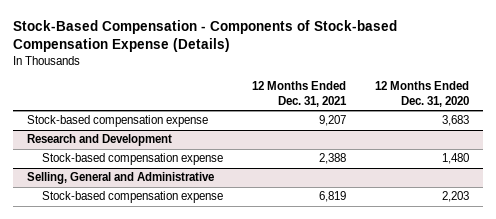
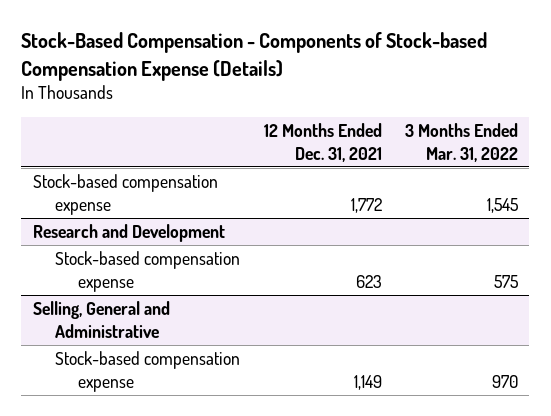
- | 12 Months Ended Dec. 31, 2021 | 12 Months Ended Dec. 31, 2020
+ | 12 Months Ended Dec. 31, 2021 | 3 Months Ended Mar. 31, 2022
- Stock-based compensation expense | 9,207 | 3,683
+ Stock-based compensation expense | 1,772 | 1,545
@ Research and Development
- Stock-based compensation expense | 2,388 | 1,480
+ Stock-based compensation expense | 623 | 575
@ Selling, General and Administrative
- Stock-based compensation expense | 6,819 | 2,203
+ Stock-based compensation expense | 1,149 | 970

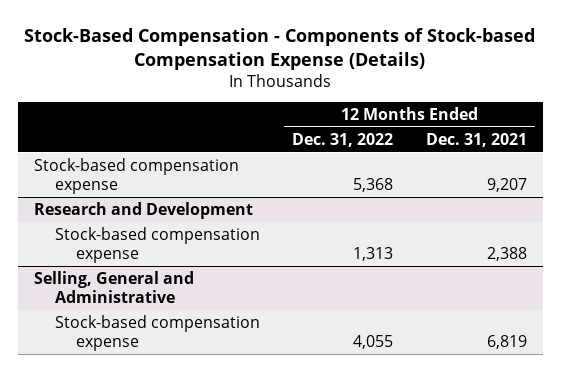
- | 12 Months Ended Dec. 31, 2021 | 3 Months Ended Mar. 31, 2022
+ | 12 Months Ended Dec. 31, 2022 | 12 Months Ended Dec. 31, 2021
- Stock-based compensation expense | 1,772 | 1,545
+ Stock-based compensation expense | 5,368 | 9,207
@ Research and Development
- Stock-based compensation expense | 623 | 575
+ Stock-based compensation expense | 1,313 | 2,388
@ Selling, General and Administrative
- Stock-based compensation expense | 1,149 | 970
+ Stock-based compensation expense | 4,055 | 6,819

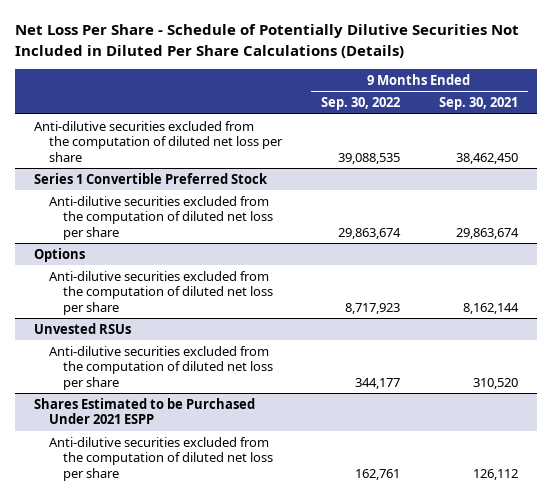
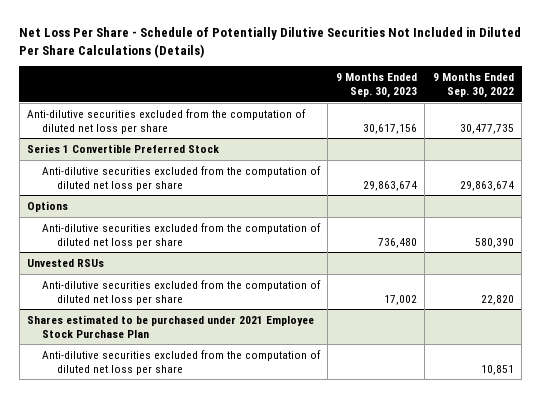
- | 9 Months Ended Sep. 30, 2022 | 9 Months Ended Sep. 30, 2021
+ | 9 Months Ended Sep. 30, 2023 | 9 Months Ended Sep. 30, 2022
- Anti-dilutive securities excluded from the computation of diluted net loss per share | 39,088,535 | 38,462,450
+ Anti-dilutive securities excluded from the computation of diluted net loss per share | 30,617,156 | 30,477,735
@ Options
- Anti-dilutive securities excluded from the computation of diluted net loss per share | 8,717,923 | 8,162,144
+ Anti-dilutive securities excluded from the computation of diluted net loss per share | 736,480 | 580,390
@ Unvested RSUs
- Anti-dilutive securities excluded from the computation of diluted net loss per share | 344,177 | 310,520
- Shares Estimated to be Purchased Under 2021 ESPP
- Anti-dilutive securities excluded from the computation of diluted net loss per share | 162,761 | 126,112
@ Unvested RSUs
+ Anti-dilutive securities excluded from the computation of diluted net loss per share | 17,002 | 22,820
+ Shares estimated to be purchased under 2021 Employee Stock Purchase Plan
+ Anti-dilutive securities excluded from the computation of diluted net loss per share | | 10,851

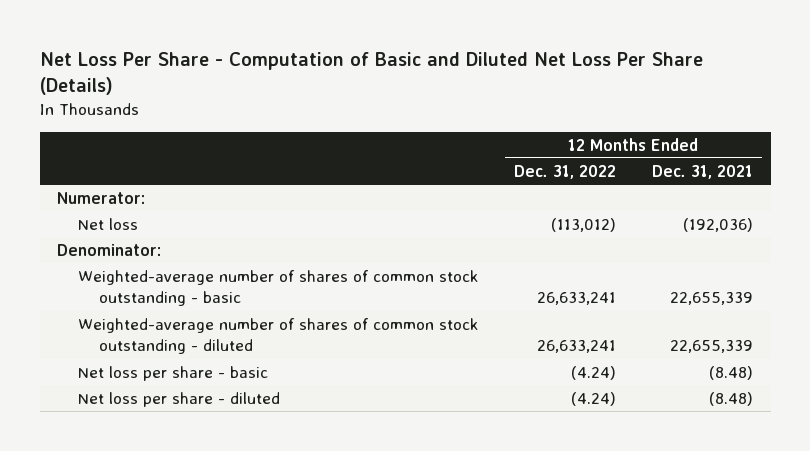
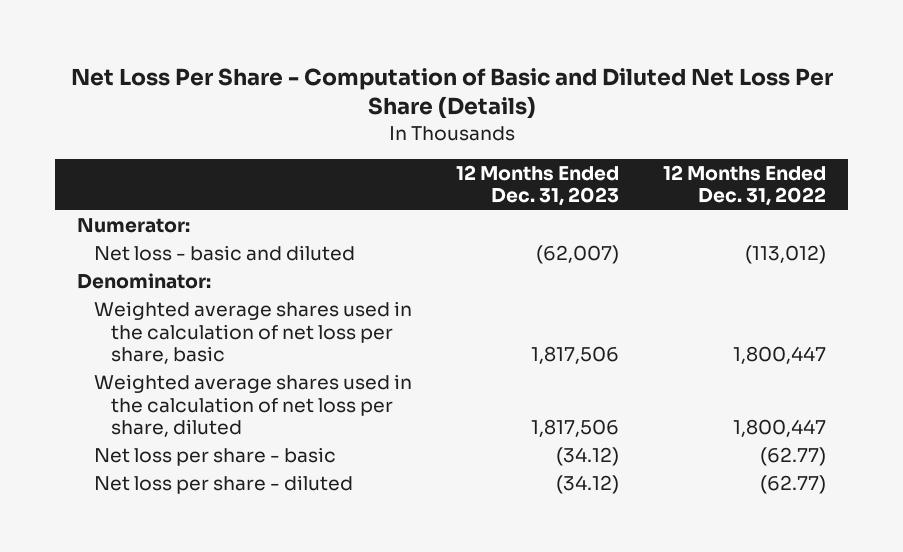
- | 12 Months Ended Dec. 31, 2022 | 12 Months Ended Dec. 31, 2021
+ | 12 Months Ended Dec. 31, 2023 | 12 Months Ended Dec. 31, 2022
- Net loss | (113,012) | (192,036)
+ Net loss - basic and diluted | (62,007) | (113,012)
- Weighted-average number of shares of common stock outstanding - basic | 26,633,241 | 22,655,339
- Weighted-average number of shares of common stock outstanding - diluted | 26,633,241 | 22,655,339
- Net loss per share - basic | (4.24) | (8.48)
- Net loss per share - diluted | (4.24) | (8.48)
+ Weighted average shares used in the calculation of net loss per share, basic | 1,817,506 | 1,800,447
+ Weighted average shares used in the calculation of net loss per share, diluted | 1,817,506 | 1,800,447
+ Net loss per share - basic | (34.12) | (62.77)
+ Net loss per share - diluted | (34.12) | (62.77)

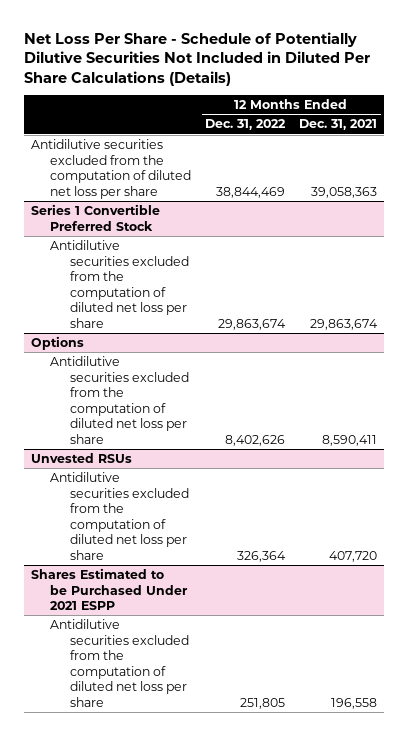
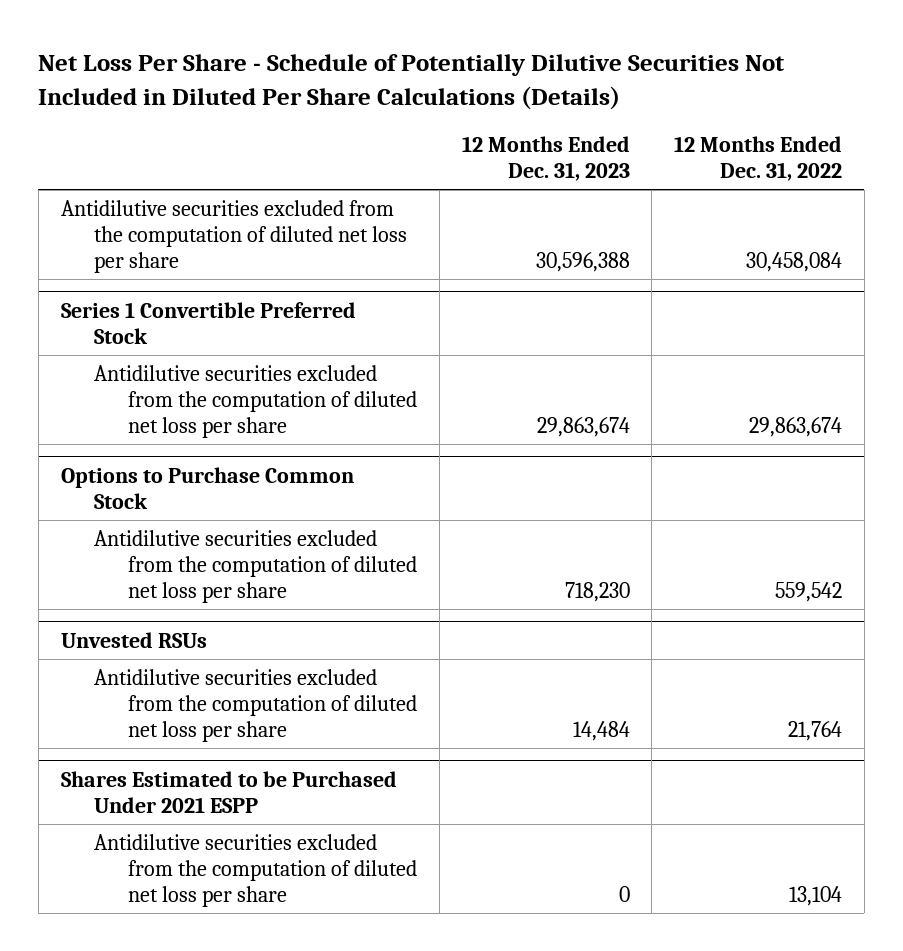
- | 12 Months Ended Dec. 31, 2022 | 12 Months Ended Dec. 31, 2021
+ | 12 Months Ended Dec. 31, 2023 | 12 Months Ended Dec. 31, 2022
- Antidilutive securities excluded from the computation of diluted net loss per share | 38,844,469 | 39,058,363
+ Antidilutive securities excluded from the computation of diluted net loss per share | 30,596,388 | 30,458,084
- Options
- Antidilutive securities excluded from the computation of diluted net loss per share | 8,402,626 | 8,590,411
+ Options to Purchase Common Stock
+ Antidilutive securities excluded from the computation of diluted net loss per share | 718,230 | 559,542
@ Unvested RSUs
- Antidilutive securities excluded from the computation of diluted net loss per share | 326,364 | 407,720
+ Antidilutive securities excluded from the computation of diluted net loss per share | 14,484 | 21,764
@ Shares Estimated to be Purchased Under 2021 ESPP
- Antidilutive securities excluded from the computation of diluted net loss per share | 251,805 | 196,558
+ Antidilutive securities excluded from the computation of diluted net loss per share | 0 | 13,104

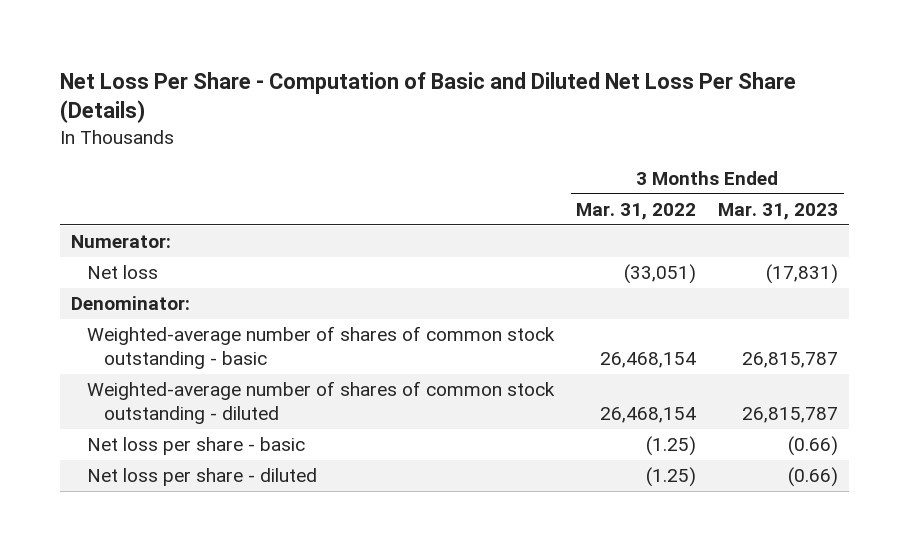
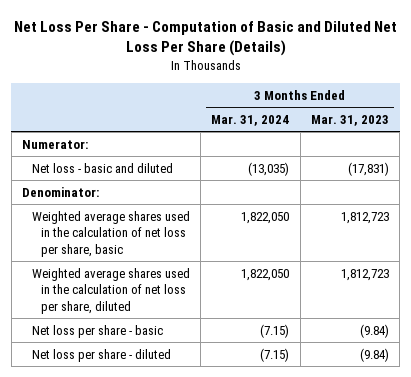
- | 3 Months Ended Mar. 31, 2022 | 3 Months Ended Mar. 31, 2023
+ | 3 Months Ended Mar. 31, 2024 | 3 Months Ended Mar. 31, 2023
- Net loss | (33,051) | (17,831)
+ Net loss - basic and diluted | (13,035) | (17,831)
- Weighted-average number of shares of common stock outstanding - basic | 26,468,154 | 26,815,787
- Weighted-average number of shares of common stock outstanding - diluted | 26,468,154 | 26,815,787
- Net loss per share - basic | (1.25) | (0.66)
- Net loss per share - diluted | (1.25) | (0.66)
+ Weighted average shares used in the calculation of net loss per share, basic | 1,822,050 | 1,812,723
+ Weighted average shares used in the calculation of net loss per share, diluted | 1,822,050 | 1,812,723
+ Net loss per share - basic | (7.15) | (9.84)
+ Net loss per share - diluted | (7.15) | (9.84)

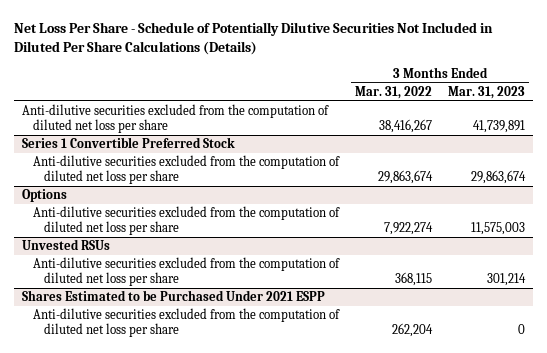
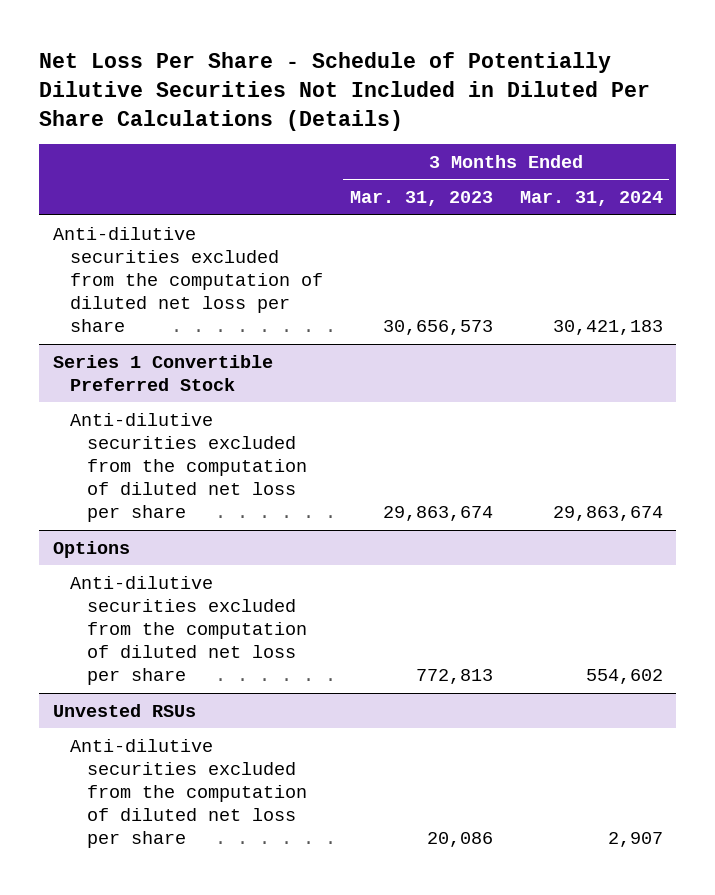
- | 3 Months Ended Mar. 31, 2022 | 3 Months Ended Mar. 31, 2023
+ | 3 Months Ended Mar. 31, 2023 | 3 Months Ended Mar. 31, 2024
- Anti-dilutive securities excluded from the computation of diluted net loss per share | 38,416,267 | 41,739,891
+ Anti-dilutive securities excluded from the computation of diluted net loss per share | 30,656,573 | 30,421,183
@ Options
- Anti-dilutive securities excluded from the computation of diluted net loss per share | 7,922,274 | 11,575,003
+ Anti-dilutive securities excluded from the computation of diluted net loss per share | 772,813 | 554,602
@ Unvested RSUs
- Anti-dilutive securities excluded from the computation of diluted net loss per share | 368,115 | 301,214
- Shares Estimated to be Purchased Under 2021 ESPP
- Anti-dilutive securities excluded from the computation of diluted net loss per share | 262,204 | 0
@ Unvested RSUs
+ Anti-dilutive securities excluded from the computation of diluted net loss per share | 20,086 | 2,907

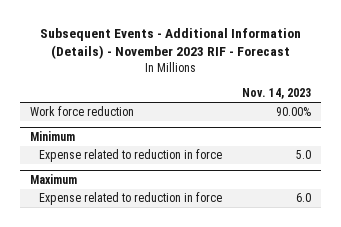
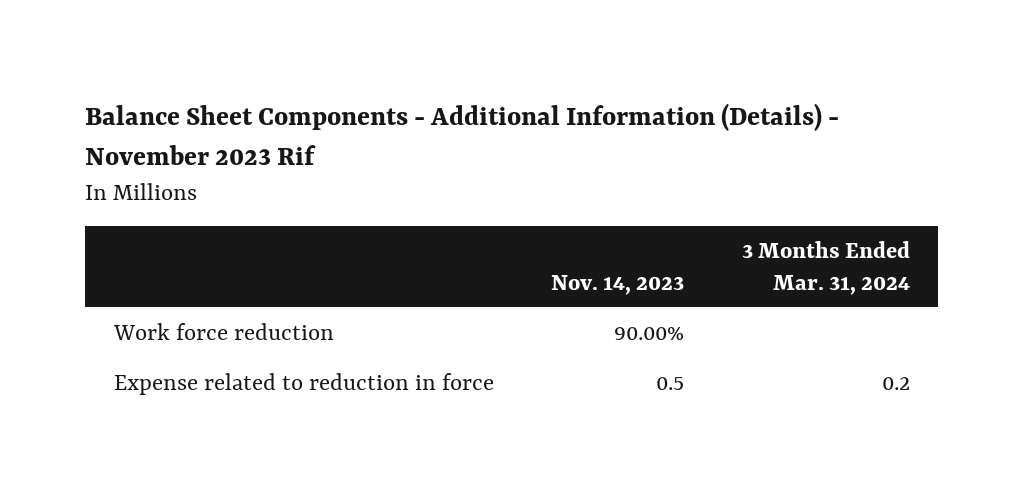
- Subsequent Events - Additional Information (Details) - November 2023 RIF - Forecast
+ Balance Sheet Components - Additional Information (Details) - November 2023 Rif
- | Nov. 14, 2023
+ | Nov. 14, 2023 | 3 Months Ended Mar. 31, 2024
- Minimum
- Expense related to reduction in force | 5.0
- Maximum
- Expense related to reduction in force | 6.0
+ Expense related to reduction in force | 0.5 | 0.2

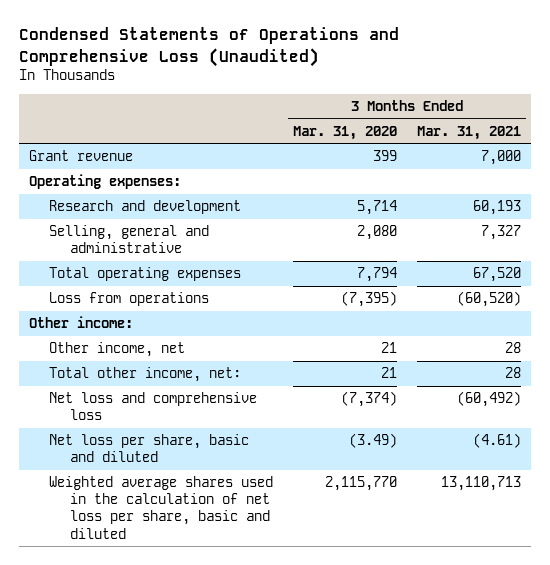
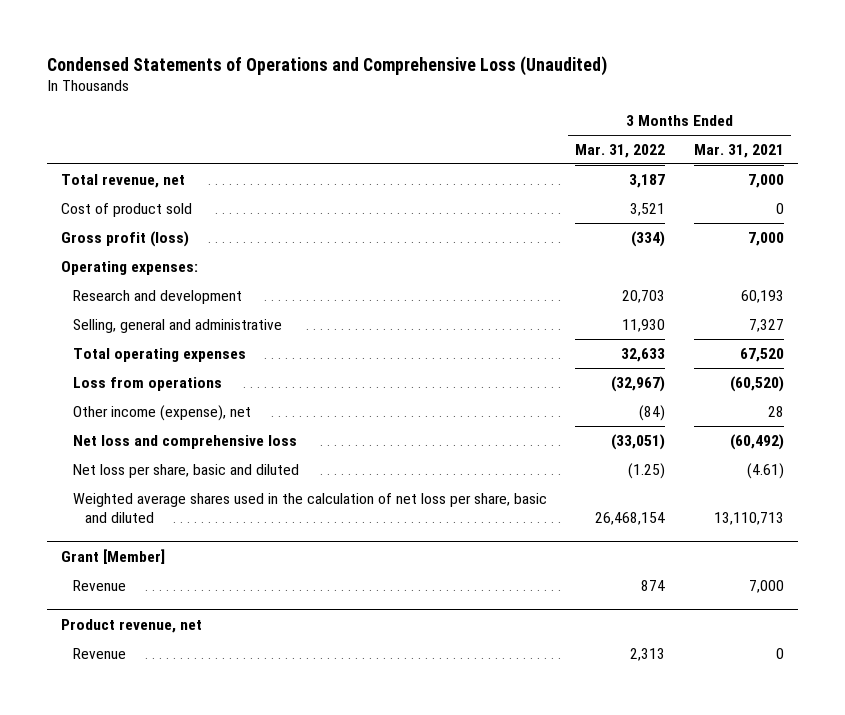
- | 3 Months Ended Mar. 31, 2020 | 3 Months Ended Mar. 31, 2021
+ | 3 Months Ended Mar. 31, 2022 | 3 Months Ended Mar. 31, 2021
- Grant revenue | 399 | 7,000
+ Total revenue, net | 3,187 | 7,000
+ Cost of product sold | 3,521 | 0
+ Gross profit (loss) | (334) | 7,000
- Other income:
- Other income, net | 21 | 28
- Total other income, net: | 21 | 28
+ Other income (expense), net | (84) | 28
+ Grant [Member]
+ Revenue | 874 | 7,000
+ Product revenue, net
+ Revenue | 2,313 | 0

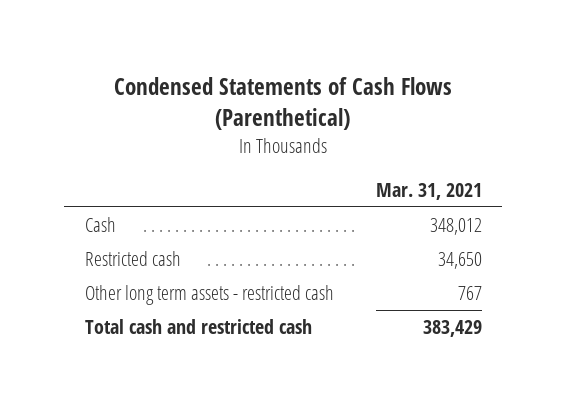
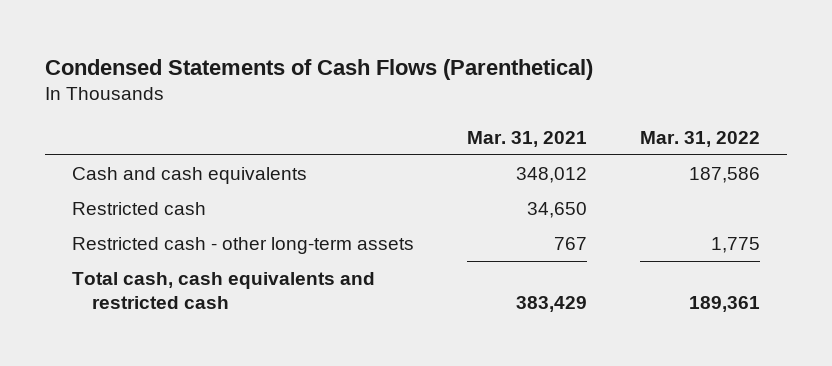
- | Mar. 31, 2021
+ | Mar. 31, 2021 | Mar. 31, 2022
- Cash | 348,012
+ Cash and cash equivalents | 348,012 | 187,586
- Other long term assets - restricted cash | 767
- Total cash and restricted cash | 383,429
+ Restricted cash - other long-term assets | 767 | 1,775
+ Total cash, cash equivalents and restricted cash | 383,429 | 189,361

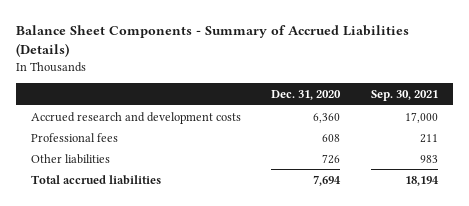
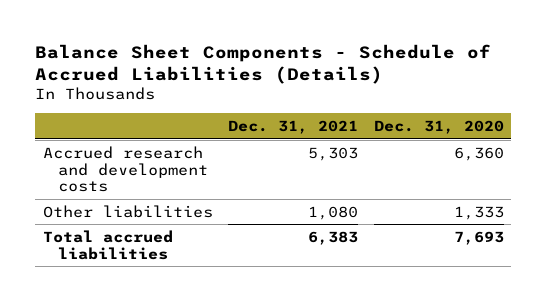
- Balance Sheet Components - Summary of Accrued Liabilities (Details)
+ Balance Sheet Components - Schedule of Accrued Liabilities (Details)
- | Dec. 31, 2020 | Sep. 30, 2021
+ | Dec. 31, 2021 | Dec. 31, 2020
- Professional fees | 608 | 211
- Other liabilities | 726 | 983
- Total accrued liabilities | 7,694 | 18,194
+ Other liabilities | 1,080 | 1,333
+ Total accrued liabilities | 6,383 | 7,693

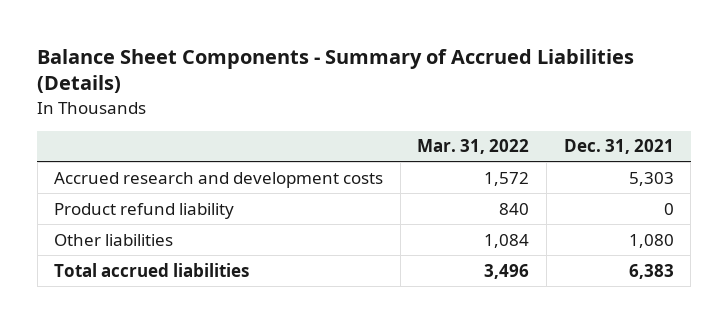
- Balance Sheet Components - Schedule of Accrued Liabilities (Details)
+ Balance Sheet Components - Summary of Accrued Liabilities (Details)
- | Dec. 31, 2021 | Dec. 31, 2020
+ | Mar. 31, 2022 | Dec. 31, 2021
+ Product refund liability | 840 | 0

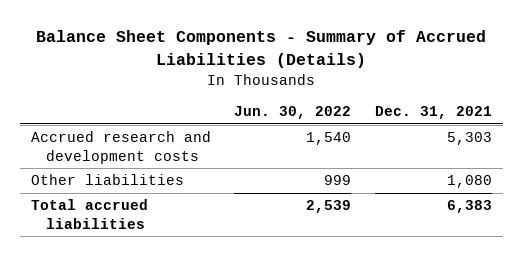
- | Mar. 31, 2022 | Dec. 31, 2021
+ | Jun. 30, 2022 | Dec. 31, 2021
- Product refund liability | 840 | 0

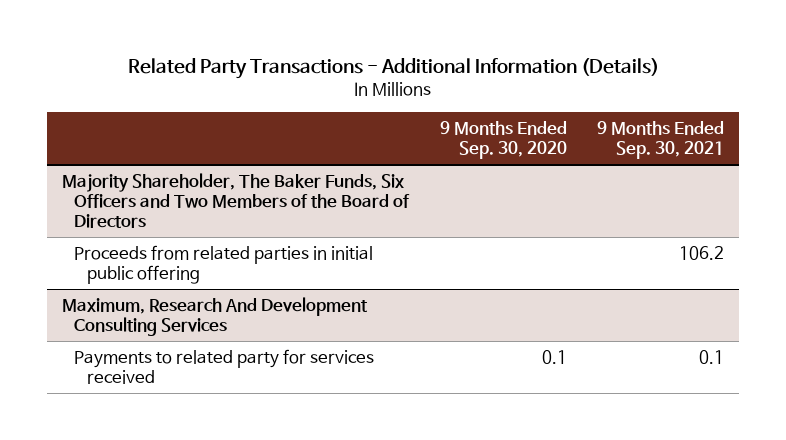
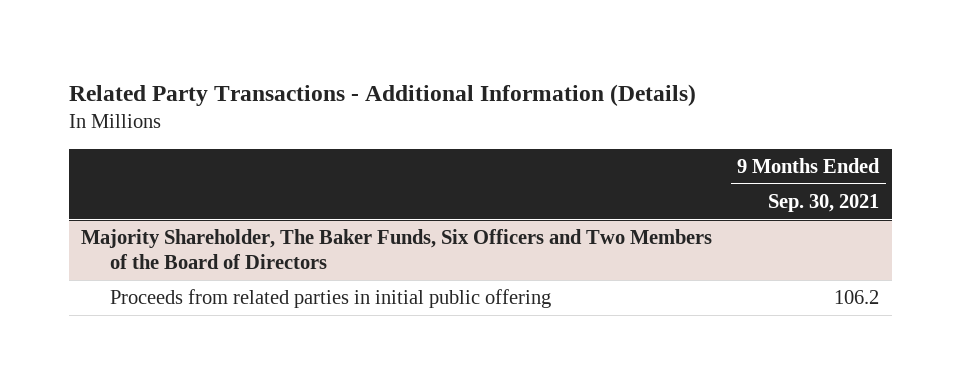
- | 9 Months Ended Sep. 30, 2020 | 9 Months Ended Sep. 30, 2021
+ | 9 Months Ended Sep. 30, 2021
- Maximum, Research And Development Consulting Services
- Payments to related party for services received | 0.1 | 0.1

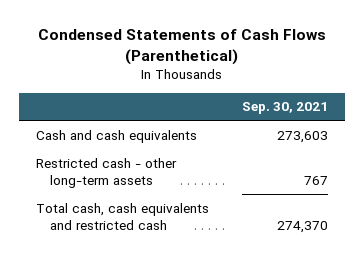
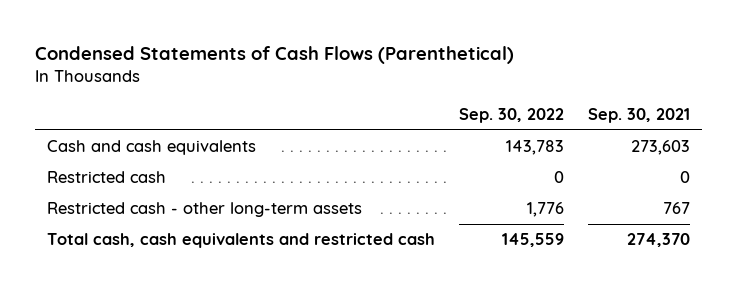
- | Sep. 30, 2021
+ | Sep. 30, 2022 | Sep. 30, 2021
+ Restricted cash | 0 | 0

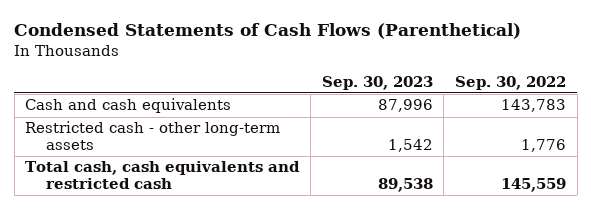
- | Sep. 30, 2022 | Sep. 30, 2021
+ | Sep. 30, 2023 | Sep. 30, 2022
- Restricted cash | 0 | 0

